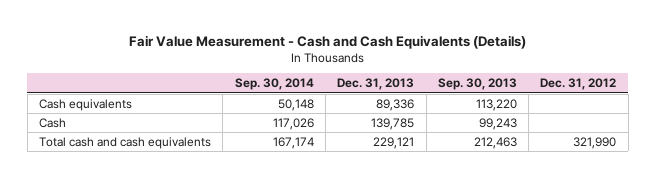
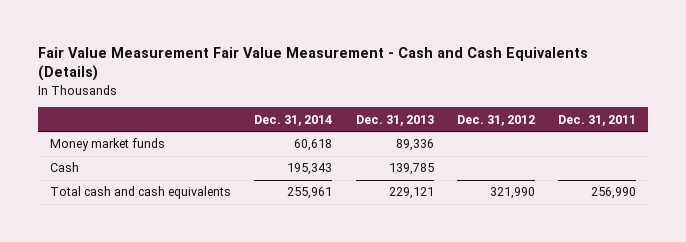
- Fair Value Measurement - Cash and Cash Equivalents (Details)
+ Fair Value Measurement Fair Value Measurement - Cash and Cash Equivalents (Details)
- | Sep. 30, 2014 | Dec. 31, 2013 | Sep. 30, 2013 | Dec. 31, 2012
+ | Dec. 31, 2014 | Dec. 31, 2013 | Dec. 31, 2012 | Dec. 31, 2011
- Cash equivalents | 50,148 | 89,336 | 113,220 |
+ Money market funds | 60,618 | 89,336 | |

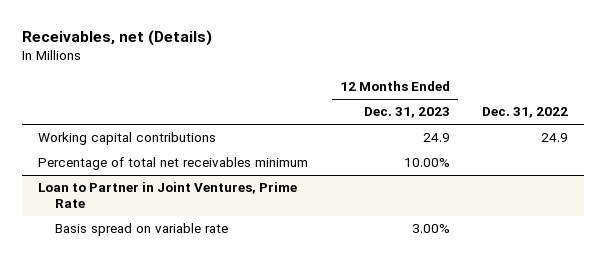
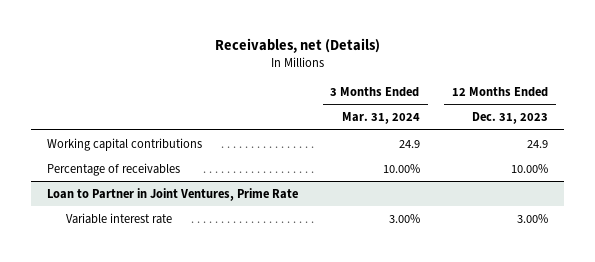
- | 12 Months Ended Dec. 31, 2023 | Dec. 31, 2022
+ | 3 Months Ended Mar. 31, 2024 | 12 Months Ended Dec. 31, 2023
- Percentage of total net receivables minimum | 10.00% |
+ Percentage of receivables | 10.00% | 10.00%
@ Loan to Partner in Joint Ventures, Prime Rate
- Basis spread on variable rate | 3.00% |
+ Variable interest rate | 3.00% | 3.00%

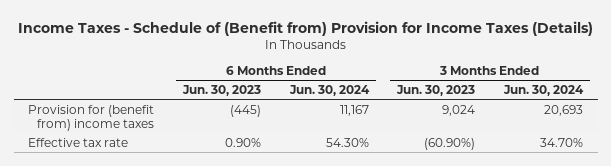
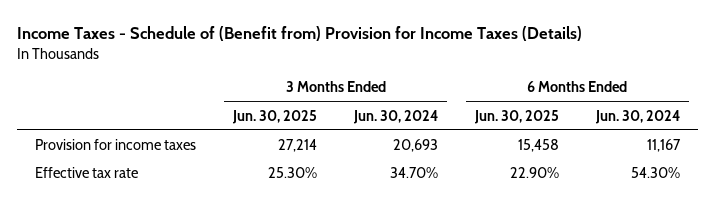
- | 6 Months Ended Jun. 30, 2023 | 6 Months Ended Jun. 30, 2024 | 3 Months Ended Jun. 30, 2023 | 3 Months Ended Jun. 30, 2024
+ | 3 Months Ended Jun. 30, 2025 | 3 Months Ended Jun. 30, 2024 | 6 Months Ended Jun. 30, 2025 | 6 Months Ended Jun. 30, 2024
- Provision for (benefit from) income taxes | (445) | 11,167 | 9,024 | 20,693
+ Provision for income taxes | 27,214 | 20,693 | 15,458 | 11,167

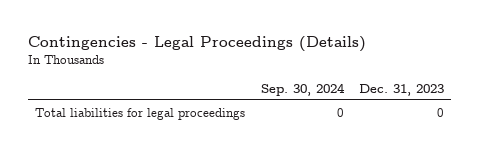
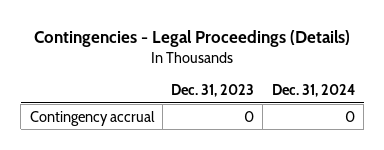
- | Sep. 30, 2024 | Dec. 31, 2023
+ | Dec. 31, 2023 | Dec. 31, 2024
- Total liabilities for legal proceedings | 0 | 0
+ Contingency accrual | 0 | 0

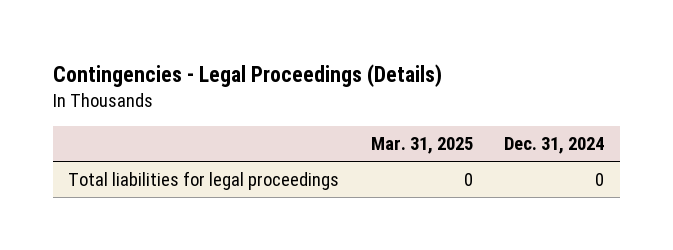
- | Dec. 31, 2023 | Dec. 31, 2024
+ | Mar. 31, 2025 | Dec. 31, 2024
- Contingency accrual | 0 | 0
+ Total liabilities for legal proceedings | 0 | 0

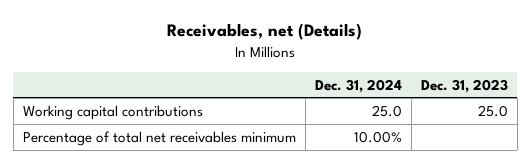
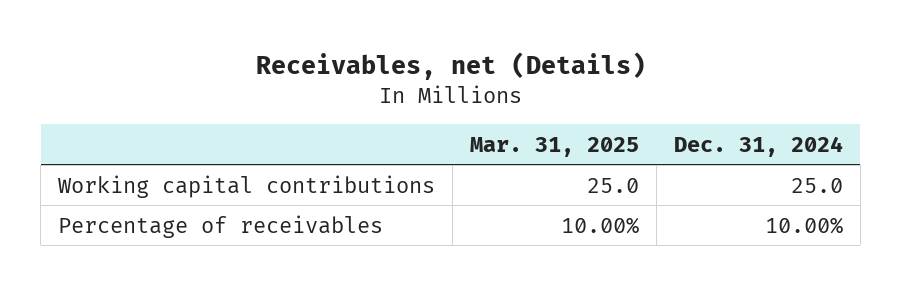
- | Dec. 31, 2024 | Dec. 31, 2023
+ | Mar. 31, 2025 | Dec. 31, 2024
- Percentage of total net receivables minimum | 10.00% |
+ Percentage of receivables | 10.00% | 10.00%

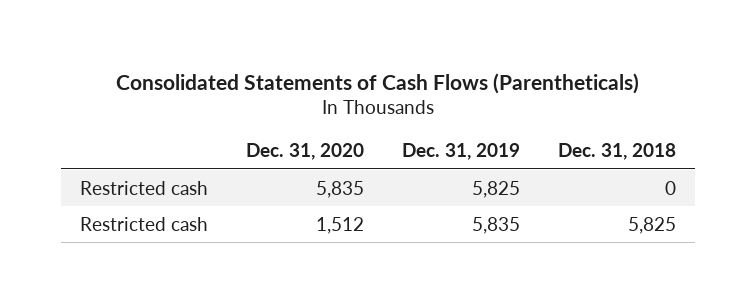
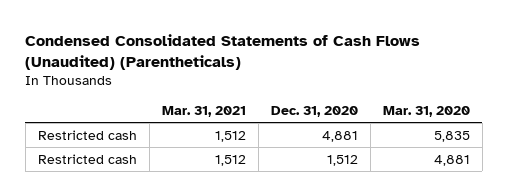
- Consolidated Statements of Cash Flows (Parentheticals)
+ Condensed Consolidated Statements of Cash Flows (Unaudited) (Parentheticals)
- | Dec. 31, 2020 | Dec. 31, 2019 | Dec. 31, 2018
+ | Mar. 31, 2021 | Dec. 31, 2020 | Mar. 31, 2020
- Restricted cash | 5,835 | 5,825 | 0
+ Restricted cash | 1,512 | 4,881 | 5,835

